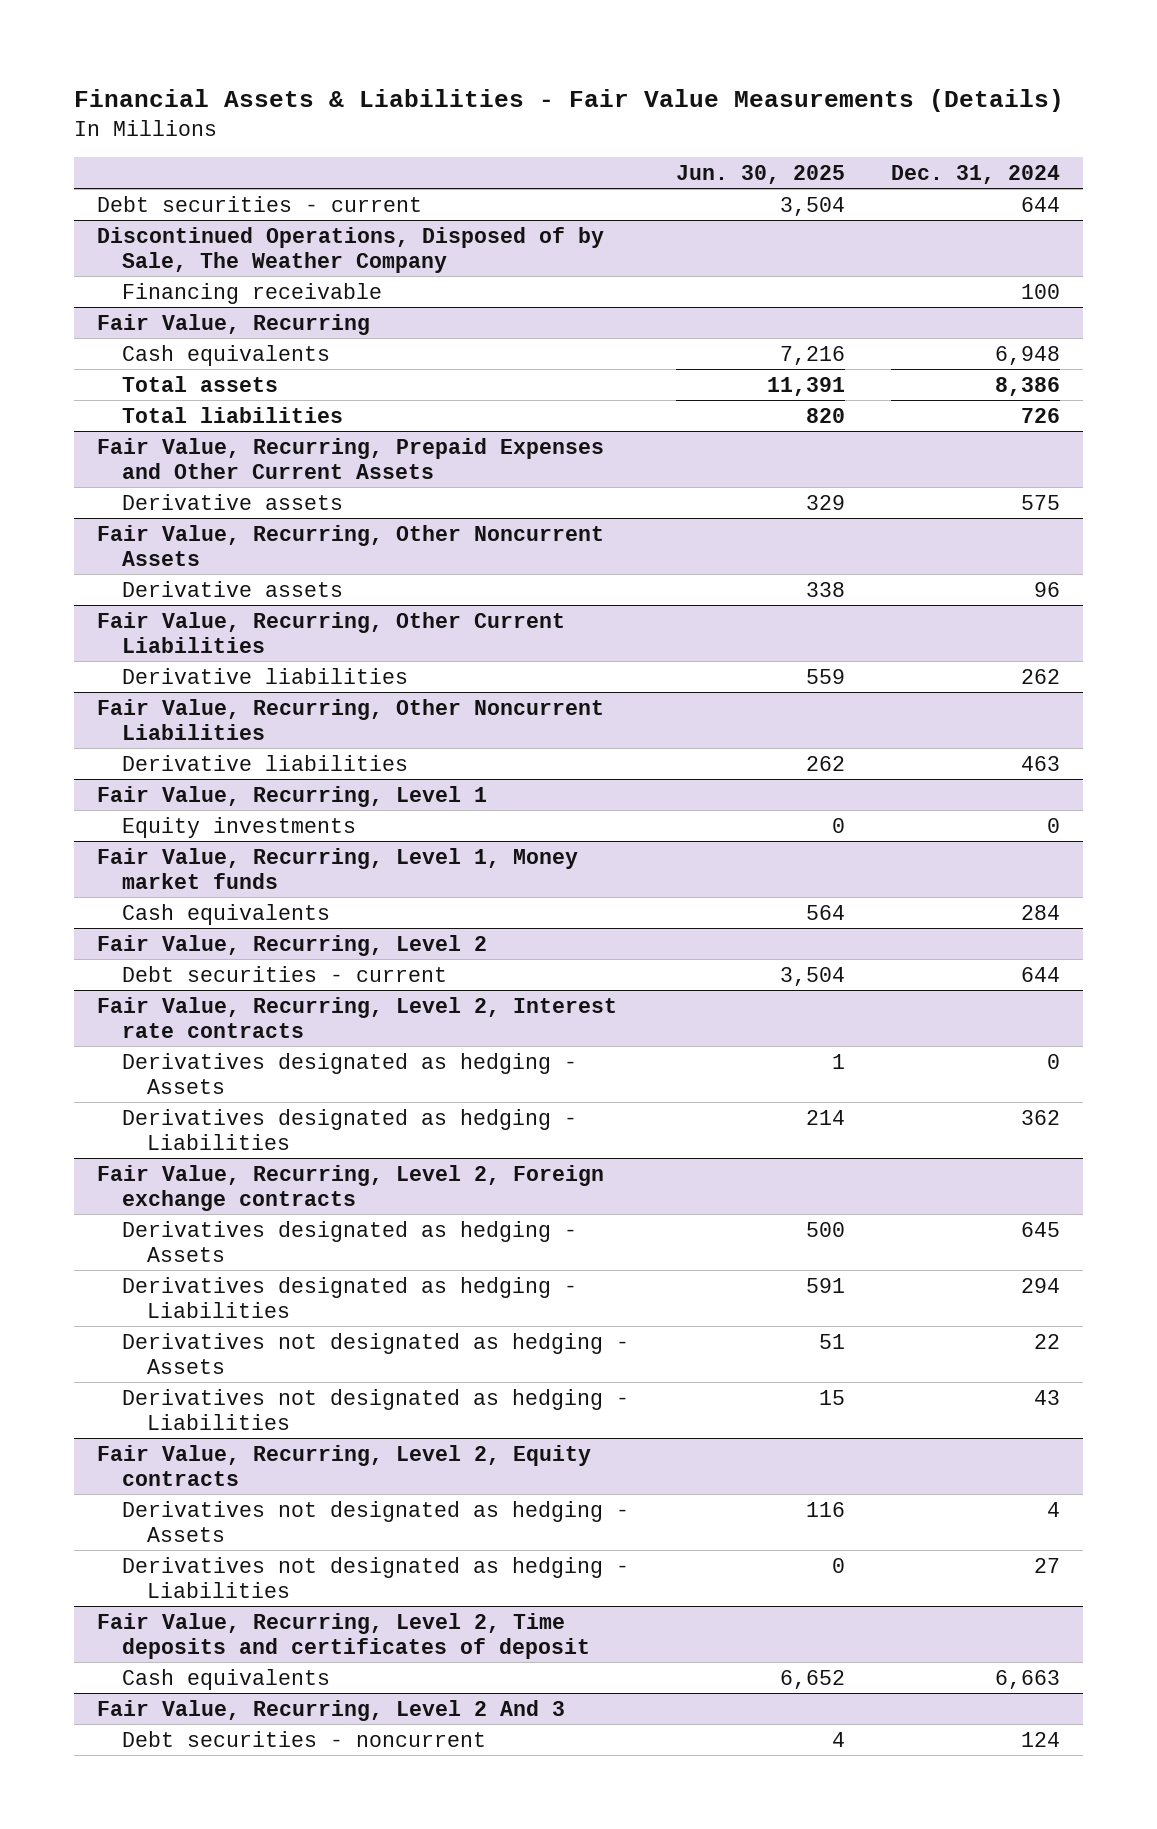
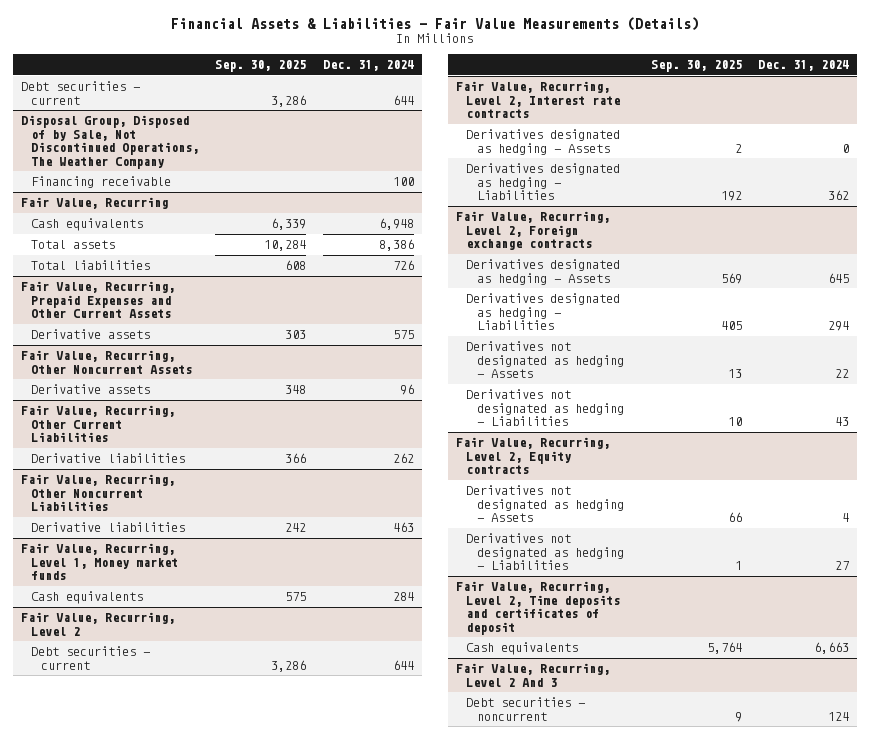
- | Jun. 30, 2025 | Dec. 31, 2024
+ | Sep. 30, 2025 | Dec. 31, 2024
- Discontinued Operations, Disposed of by Sale, The Weather Company
+ Disposal Group, Disposed of by Sale, Not Discontinued Operations, The Weather Company
- Fair Value, Recurring, Level 1
- Equity investments | 0 | 0

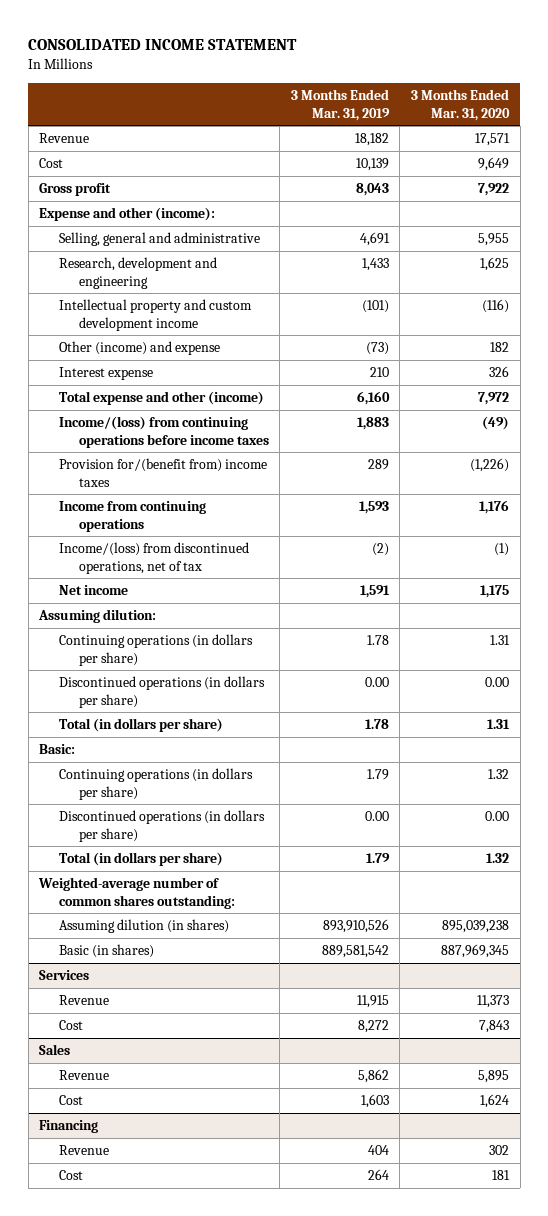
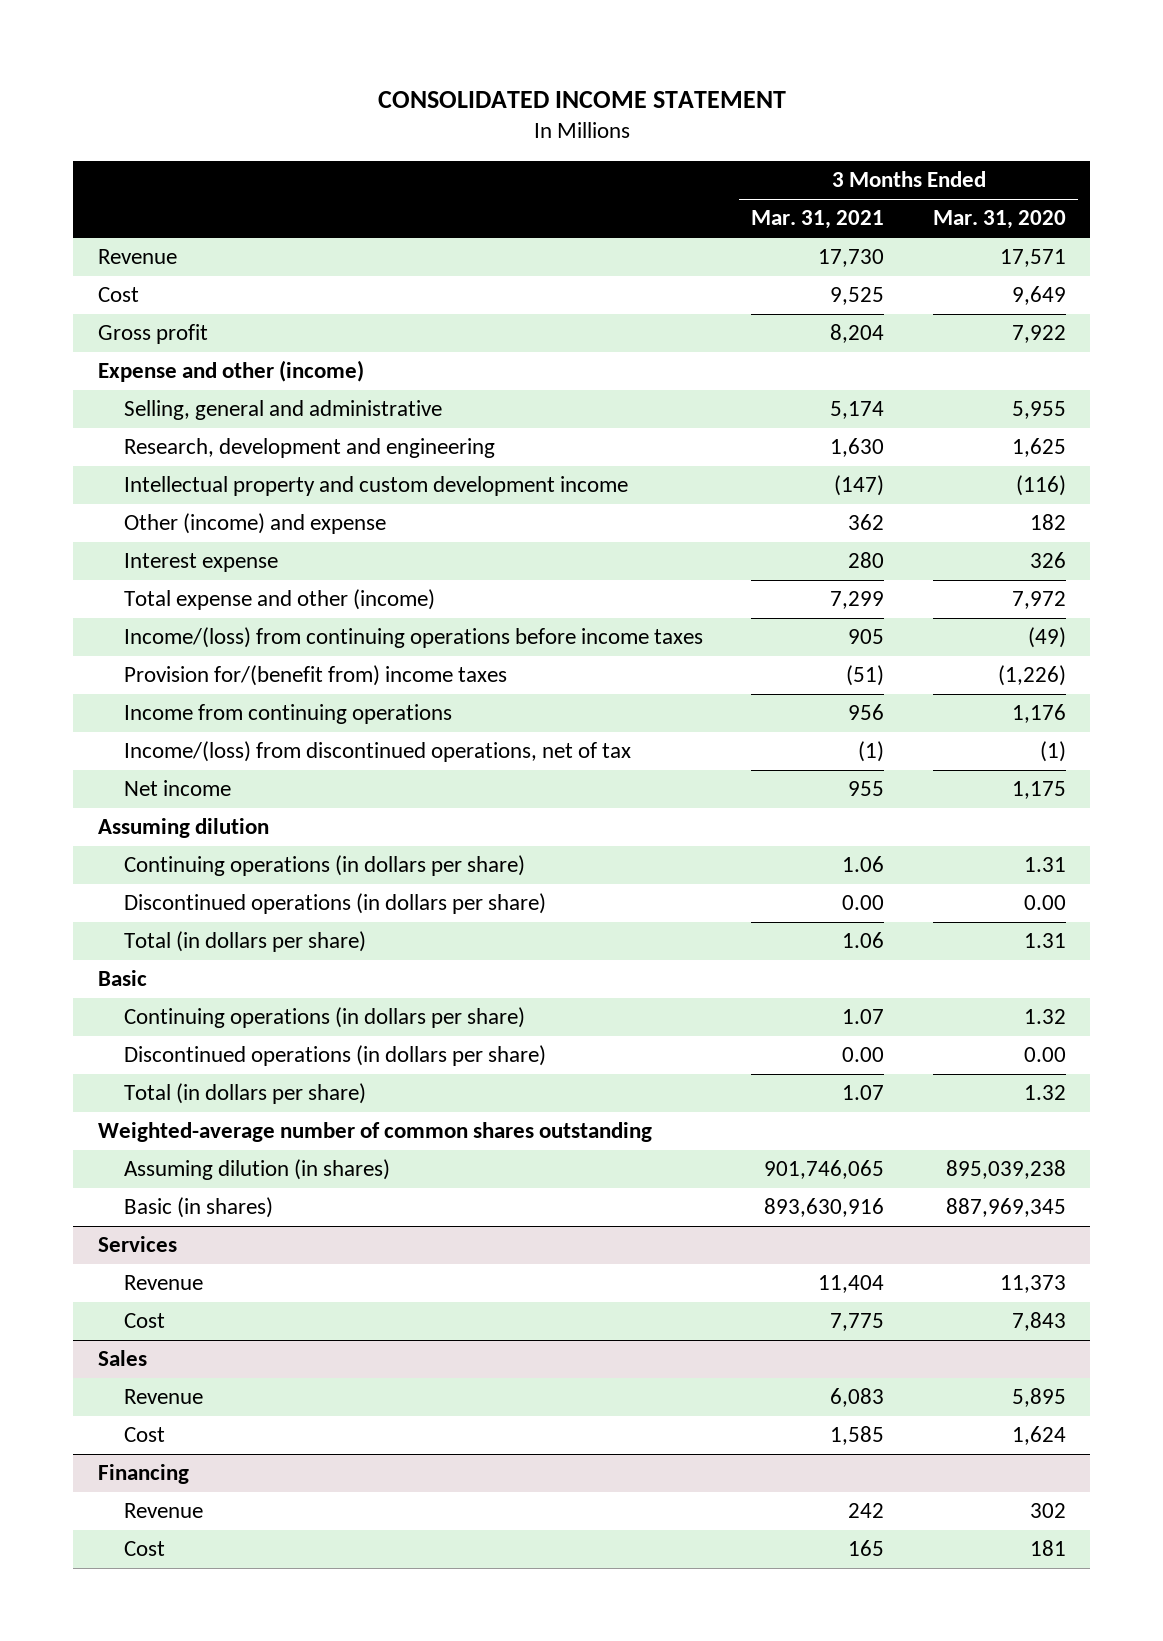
- | 3 Months Ended Mar. 31, 2019 | 3 Months Ended Mar. 31, 2020
+ | 3 Months Ended Mar. 31, 2021 | 3 Months Ended Mar. 31, 2020
- Expense and other (income):
+ Expense and other (income)
- Assuming dilution:
+ Assuming dilution
- Basic:
+ Basic
- Weighted-average number of common shares outstanding:
+ Weighted-average number of common shares outstanding

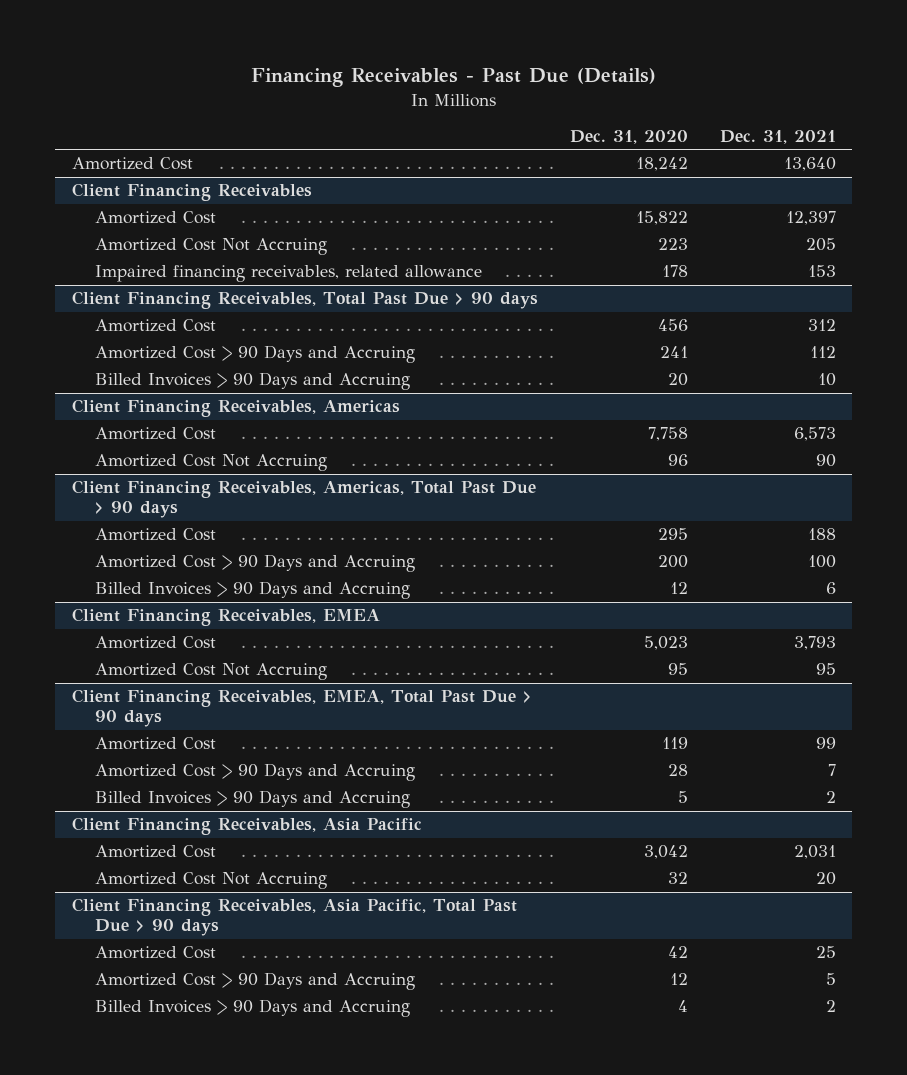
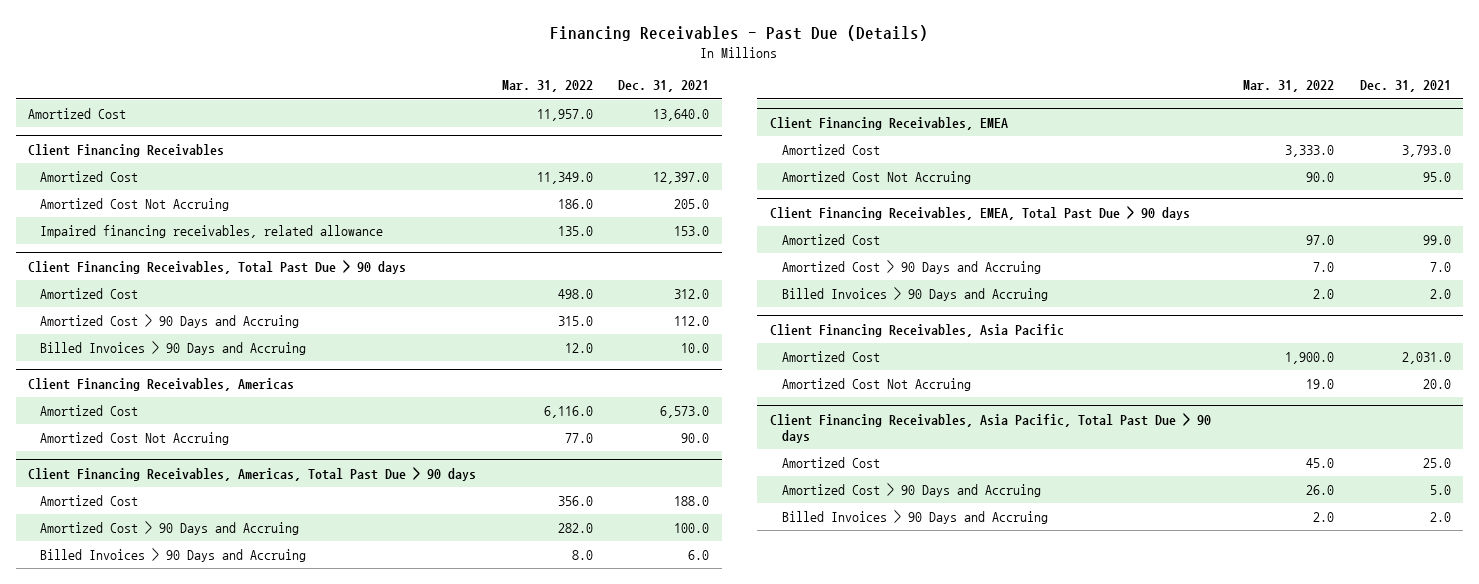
- | Dec. 31, 2020 | Dec. 31, 2021
+ | Mar. 31, 2022 | Dec. 31, 2021
- Amortized Cost | 18,242 | 13,640
+ Amortized Cost | 11,957.0 | 13,640.0
@ Client Financing Receivables
- Amortized Cost | 15,822 | 12,397
- Amortized Cost Not Accruing | 223 | 205
- Impaired financing receivables, related allowance | 178 | 153
+ Amortized Cost | 11,349.0 | 12,397.0
+ Amortized Cost Not Accruing | 186.0 | 205.0
+ Impaired financing receivables, related allowance | 135.0 | 153.0
@ Client Financing Receivables, Total Past Due > 90 days
- Amortized Cost | 456 | 312
- Amortized Cost > 90 Days and Accruing | 241 | 112
- Billed Invoices > 90 Days and Accruing | 20 | 10
+ Amortized Cost | 498.0 | 312.0
+ Amortized Cost > 90 Days and Accruing | 315.0 | 112.0
+ Billed Invoices > 90 Days and Accruing | 12.0 | 10.0
@ Client Financing Receivables, Americas
- Amortized Cost | 7,758 | 6,573
- Amortized Cost Not Accruing | 96 | 90
+ Amortized Cost | 6,116.0 | 6,573.0
+ Amortized Cost Not Accruing | 77.0 | 90.0
@ Client Financing Receivables, Americas, Total Past Due > 90 days
- Amortized Cost | 295 | 188
- Amortized Cost > 90 Days and Accruing | 200 | 100
- Billed Invoices > 90 Days and Accruing | 12 | 6
+ Amortized Cost | 356.0 | 188.0
+ Amortized Cost > 90 Days and Accruing | 282.0 | 100.0
+ Billed Invoices > 90 Days and Accruing | 8.0 | 6.0
@ Client Financing Receivables, EMEA
- Amortized Cost | 5,023 | 3,793
- Amortized Cost Not Accruing | 95 | 95
+ Amortized Cost | 3,333.0 | 3,793.0
+ Amortized Cost Not Accruing | 90.0 | 95.0
@ Client Financing Receivables, EMEA, Total Past Due > 90 days
- Amortized Cost | 119 | 99
- Amortized Cost > 90 Days and Accruing | 28 | 7
- Billed Invoices > 90 Days and Accruing | 5 | 2
+ Amortized Cost | 97.0 | 99.0
+ Amortized Cost > 90 Days and Accruing | 7.0 | 7.0
+ Billed Invoices > 90 Days and Accruing | 2.0 | 2.0
@ Client Financing Receivables, Asia Pacific
- Amortized Cost | 3,042 | 2,031
- Amortized Cost Not Accruing | 32 | 20
+ Amortized Cost | 1,900.0 | 2,031.0
+ Amortized Cost Not Accruing | 19.0 | 20.0
@ Client Financing Receivables, Asia Pacific, Total Past Due > 90 days
- Amortized Cost | 42 | 25
- Amortized Cost > 90 Days and Accruing | 12 | 5
- Billed Invoices > 90 Days and Accruing | 4 | 2
+ Amortized Cost | 45.0 | 25.0
+ Amortized Cost > 90 Days and Accruing | 26.0 | 5.0
+ Billed Invoices > 90 Days and Accruing | 2.0 | 2.0

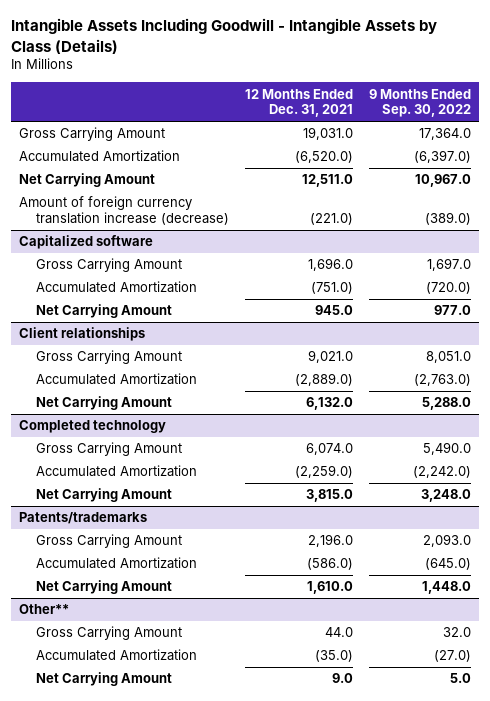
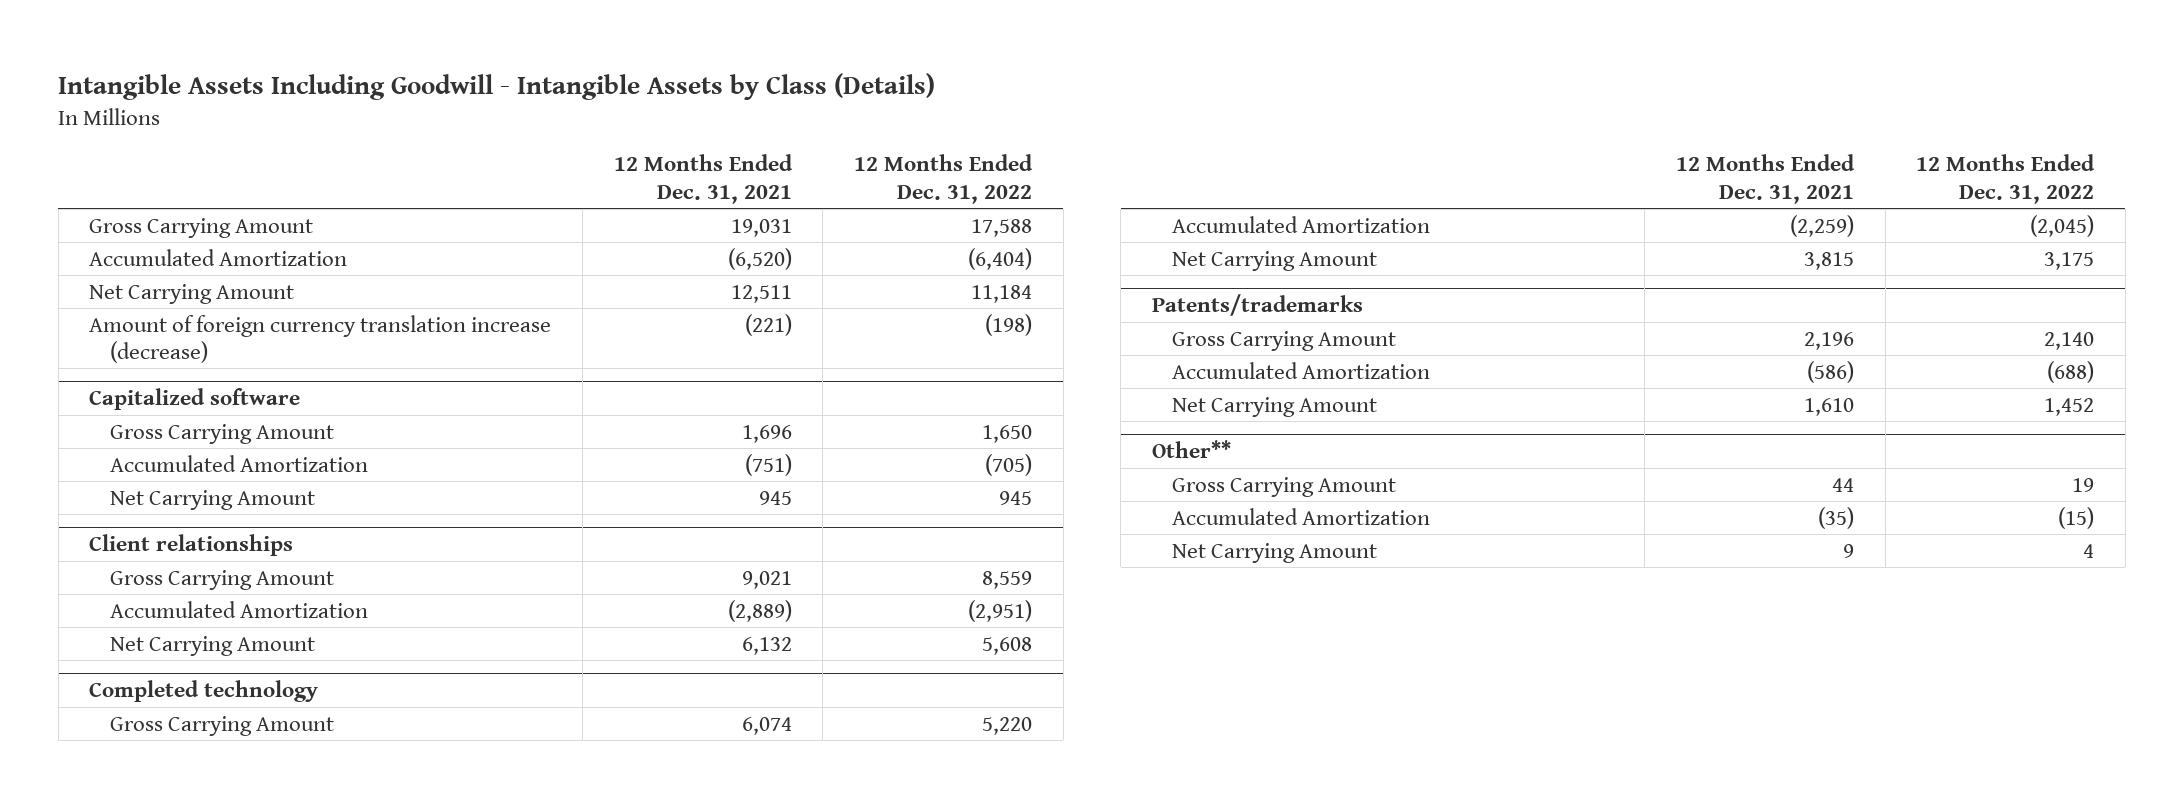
- | 12 Months Ended Dec. 31, 2021 | 9 Months Ended Sep. 30, 2022
+ | 12 Months Ended Dec. 31, 2021 | 12 Months Ended Dec. 31, 2022
- Gross Carrying Amount | 19,031.0 | 17,364.0
- Accumulated Amortization | (6,520.0) | (6,397.0)
- Net Carrying Amount | 12,511.0 | 10,967.0
- Amount of foreign currency translation increase (decrease) | (221.0) | (389.0)
+ Gross Carrying Amount | 19,031 | 17,588
+ Accumulated Amortization | (6,520) | (6,404)
+ Net Carrying Amount | 12,511 | 11,184
+ Amount of foreign currency translation increase (decrease) | (221) | (198)
@ Capitalized software
- Gross Carrying Amount | 1,696.0 | 1,697.0
- Accumulated Amortization | (751.0) | (720.0)
- Net Carrying Amount | 945.0 | 977.0
+ Gross Carrying Amount | 1,696 | 1,650
+ Accumulated Amortization | (751) | (705)
+ Net Carrying Amount | 945 | 945
@ Client relationships
- Gross Carrying Amount | 9,021.0 | 8,051.0
- Accumulated Amortization | (2,889.0) | (2,763.0)
- Net Carrying Amount | 6,132.0 | 5,288.0
+ Gross Carrying Amount | 9,021 | 8,559
+ Accumulated Amortization | (2,889) | (2,951)
+ Net Carrying Amount | 6,132 | 5,608
@ Completed technology
- Gross Carrying Amount | 6,074.0 | 5,490.0
- Accumulated Amortization | (2,259.0) | (2,242.0)
- Net Carrying Amount | 3,815.0 | 3,248.0
+ Gross Carrying Amount | 6,074 | 5,220
+ Accumulated Amortization | (2,259) | (2,045)
+ Net Carrying Amount | 3,815 | 3,175
@ Patents/trademarks
- Gross Carrying Amount | 2,196.0 | 2,093.0
- Accumulated Amortization | (586.0) | (645.0)
- Net Carrying Amount | 1,610.0 | 1,448.0
+ Gross Carrying Amount | 2,196 | 2,140
+ Accumulated Amortization | (586) | (688)
+ Net Carrying Amount | 1,610 | 1,452
@ Other**
- Gross Carrying Amount | 44.0 | 32.0
- Accumulated Amortization | (35.0) | (27.0)
- Net Carrying Amount | 9.0 | 5.0
+ Gross Carrying Amount | 44 | 19
+ Accumulated Amortization | (35) | (15)
+ Net Carrying Amount | 9 | 4

